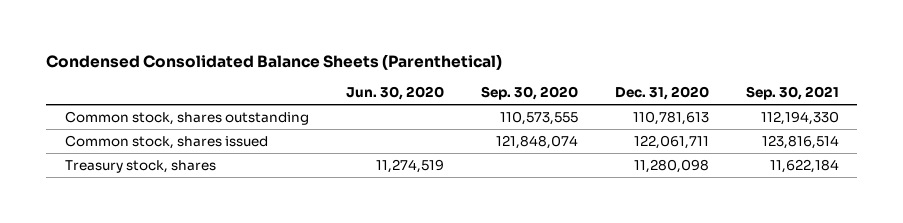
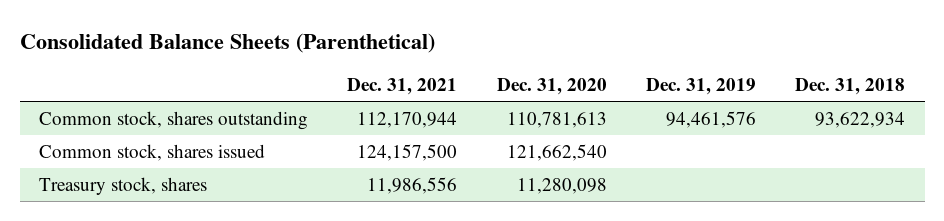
- Condensed Consolidated Balance Sheets (Parenthetical)
+ Consolidated Balance Sheets (Parenthetical)
- | Jun. 30, 2020 | Sep. 30, 2020 | Dec. 31, 2020 | Sep. 30, 2021
+ | Dec. 31, 2021 | Dec. 31, 2020 | Dec. 31, 2019 | Dec. 31, 2018
- Common stock, shares issued | | 121,848,074 | 122,061,711 | 123,816,514
+ Common stock, shares issued | 124,157,500 | 121,662,540 | |

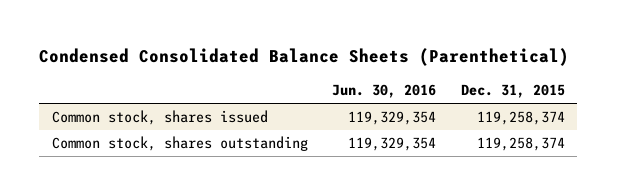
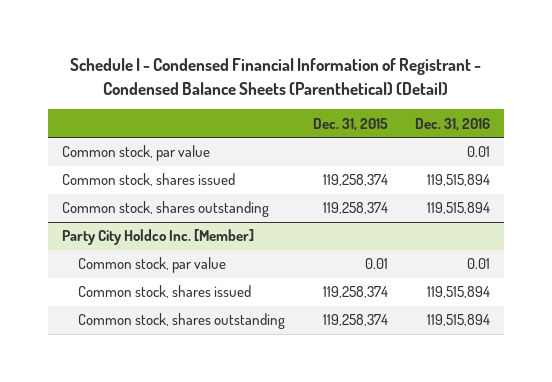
- Condensed Consolidated Balance Sheets (Parenthetical)
+ Schedule I - Condensed Financial Information of Registrant - Condensed Balance Sheets (Parenthetical) (Detail)
- | Jun. 30, 2016 | Dec. 31, 2015
+ | Dec. 31, 2015 | Dec. 31, 2016
+ Common stock, par value | | 0.01
+ Party City Holdco Inc. [Member]
+ Common stock, par value | 0.01 | 0.01
+ Common stock, shares issued | 119,258,374 | 119,515,894
+ Common stock, shares outstanding | 119,258,374 | 119,515,894

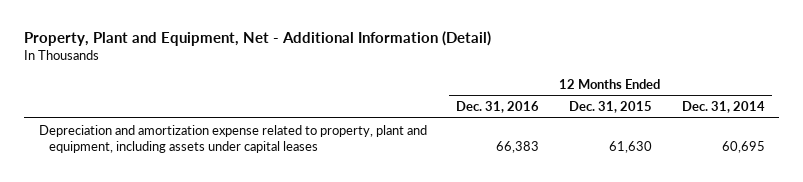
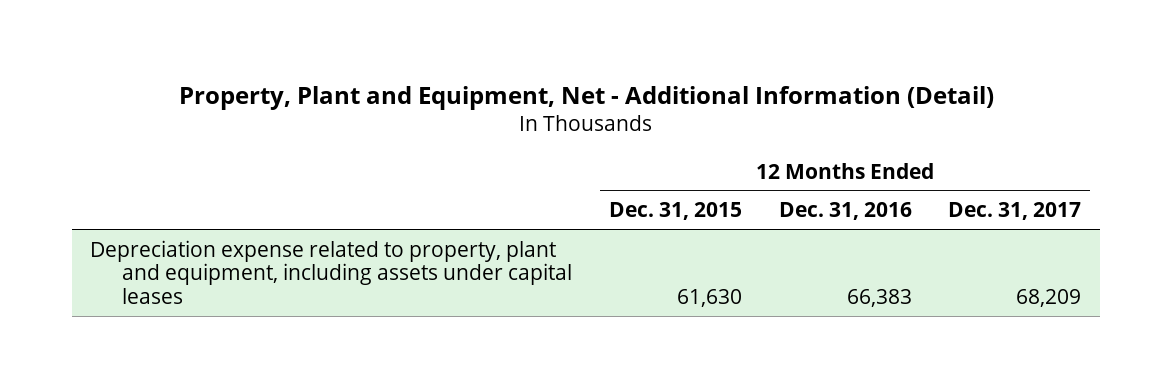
- | 12 Months Ended Dec. 31, 2016 | 12 Months Ended Dec. 31, 2015 | 12 Months Ended Dec. 31, 2014
+ | 12 Months Ended Dec. 31, 2015 | 12 Months Ended Dec. 31, 2016 | 12 Months Ended Dec. 31, 2017
- Depreciation and amortization expense related to property, plant and equipment, including assets under capital leases | 66,383 | 61,630 | 60,695
+ Depreciation expense related to property, plant and equipment, including assets under capital leases | 61,630 | 66,383 | 68,209

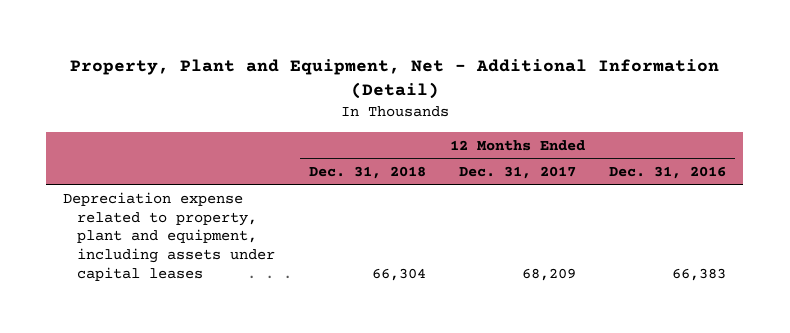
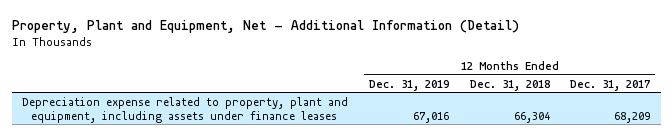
- | 12 Months Ended Dec. 31, 2018 | 12 Months Ended Dec. 31, 2017 | 12 Months Ended Dec. 31, 2016
+ | 12 Months Ended Dec. 31, 2019 | 12 Months Ended Dec. 31, 2018 | 12 Months Ended Dec. 31, 2017
- Depreciation expense related to property, plant and equipment, including assets under capital leases | 66,304 | 68,209 | 66,383
+ Depreciation expense related to property, plant and equipment, including assets under finance leases | 67,016 | 66,304 | 68,209

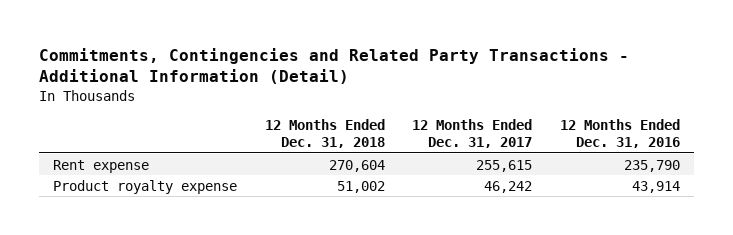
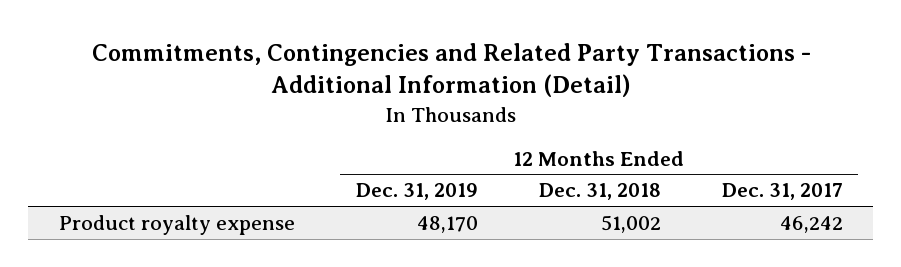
- | 12 Months Ended Dec. 31, 2018 | 12 Months Ended Dec. 31, 2017 | 12 Months Ended Dec. 31, 2016
+ | 12 Months Ended Dec. 31, 2019 | 12 Months Ended Dec. 31, 2018 | 12 Months Ended Dec. 31, 2017
- Rent expense | 270,604 | 255,615 | 235,790

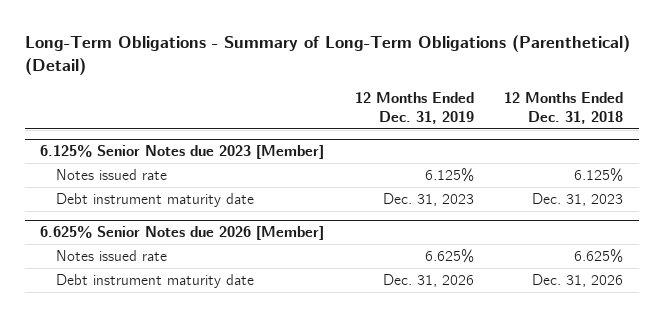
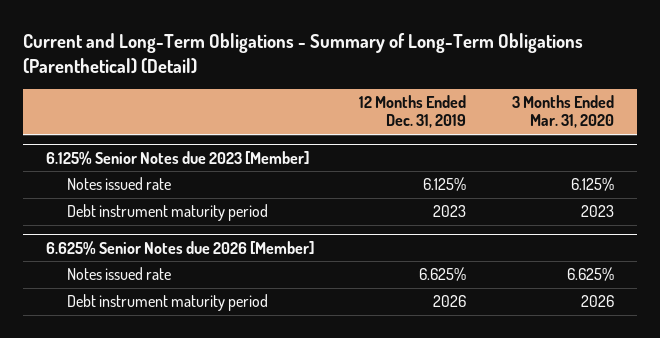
- Long-Term Obligations - Summary of Long-Term Obligations (Parenthetical) (Detail)
+ Current and Long-Term Obligations - Summary of Long-Term Obligations (Parenthetical) (Detail)
- | 12 Months Ended Dec. 31, 2019 | 12 Months Ended Dec. 31, 2018
+ | 12 Months Ended Dec. 31, 2019 | 3 Months Ended Mar. 31, 2020
@ 6.125% Senior Notes due 2023 [Member]
- Debt instrument maturity date | Dec. 31, 2023 | Dec. 31, 2023
+ Debt instrument maturity period | 2023 | 2023
@ 6.625% Senior Notes due 2026 [Member]
- Debt instrument maturity date | Dec. 31, 2026 | Dec. 31, 2026
+ Debt instrument maturity period | 2026 | 2026

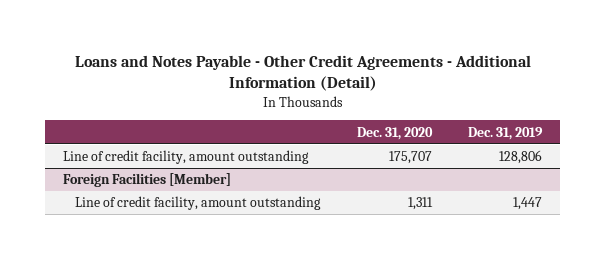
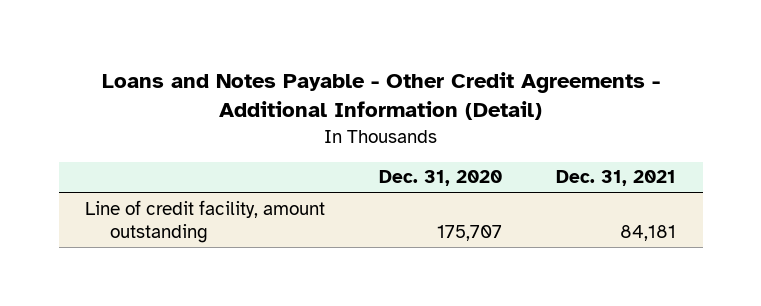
- | Dec. 31, 2020 | Dec. 31, 2019
+ | Dec. 31, 2020 | Dec. 31, 2021
- Foreign Facilities [Member]
- Line of credit facility, amount outstanding | 1,311 | 1,447

